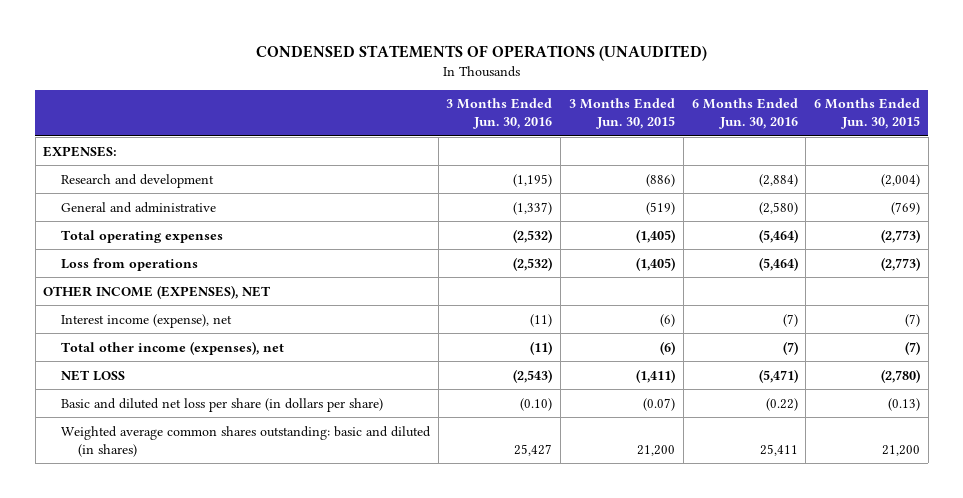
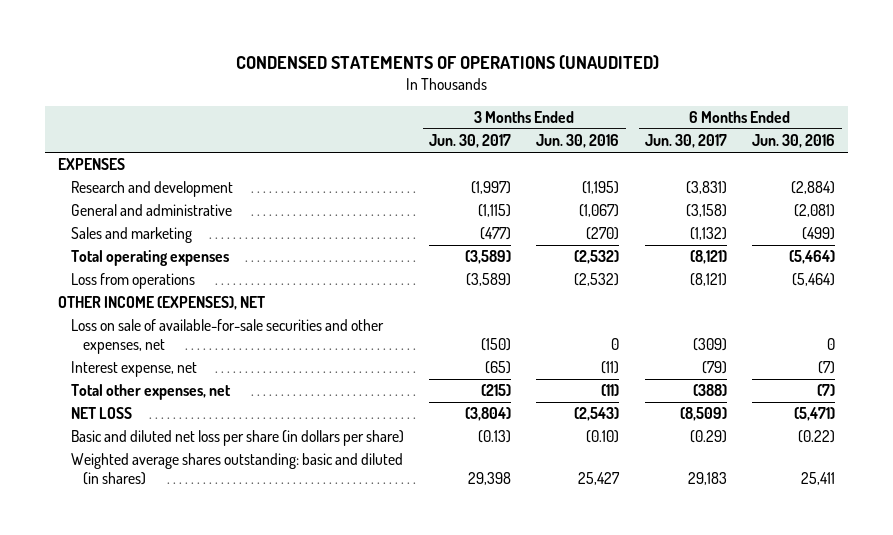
- | 3 Months Ended Jun. 30, 2016 | 3 Months Ended Jun. 30, 2015 | 6 Months Ended Jun. 30, 2016 | 6 Months Ended Jun. 30, 2015
+ | 3 Months Ended Jun. 30, 2017 | 3 Months Ended Jun. 30, 2016 | 6 Months Ended Jun. 30, 2017 | 6 Months Ended Jun. 30, 2016
- EXPENSES:
+ EXPENSES
- General and administrative | (1,337) | (519) | (2,580) | (769)
+ General and administrative | (1,115) | (1,067) | (3,158) | (2,081)
+ Sales and marketing | (477) | (270) | (1,132) | (499)
- Interest income (expense), net | (11) | (6) | (7) | (7)
- Total other income (expenses), net | (11) | (6) | (7) | (7)
+ Loss on sale of available-for-sale securities and other expenses, net | (150) | 0 | (309) | 0
+ Interest expense, net | (65) | (11) | (79) | (7)
+ Total other expenses, net | (215) | (11) | (388) | (7)
- Weighted average common shares outstanding: basic and diluted (in shares) | 25,427 | 21,200 | 25,411 | 21,200
+ Weighted average shares outstanding: basic and diluted (in shares) | 29,398 | 25,427 | 29,183 | 25,411

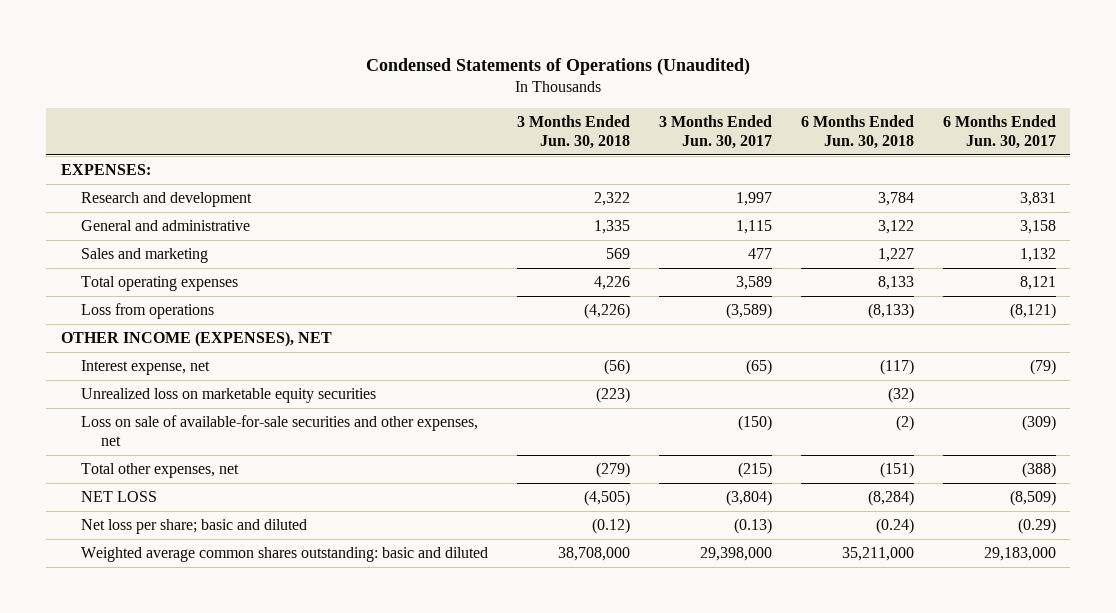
- CONDENSED STATEMENTS OF OPERATIONS (UNAUDITED)
+ Condensed Statements of Operations (Unaudited)
- | 3 Months Ended Jun. 30, 2017 | 3 Months Ended Jun. 30, 2016 | 6 Months Ended Jun. 30, 2017 | 6 Months Ended Jun. 30, 2016
+ | 3 Months Ended Jun. 30, 2018 | 3 Months Ended Jun. 30, 2017 | 6 Months Ended Jun. 30, 2018 | 6 Months Ended Jun. 30, 2017
- EXPENSES
- Research and development | (1,997) | (1,195) | (3,831) | (2,884)
- General and administrative | (1,115) | (1,067) | (3,158) | (2,081)
- Sales and marketing | (477) | (270) | (1,132) | (499)
- Total operating expenses | (3,589) | (2,532) | (8,121) | (5,464)
+ EXPENSES:
+ Research and development | 2,322 | 1,997 | 3,784 | 3,831
+ General and administrative | 1,335 | 1,115 | 3,122 | 3,158
+ Sales and marketing | 569 | 477 | 1,227 | 1,132
+ Total operating expenses | 4,226 | 3,589 | 8,133 | 8,121
+ Unrealized loss on marketable equity securities | (223) | | (32) |
moved down: Loss on sale of available-for-sale securities and other expenses, net | | (150) | (2) | (309)
- Basic and diluted net loss per share (in dollars per share) | (0.13) | (0.10) | (0.29) | (0.22)
- Weighted average shares outstanding: basic and diluted (in shares) | 29,398 | 25,427 | 29,183 | 25,411
+ Net loss per share; basic and diluted | (0.12) | (0.13) | (0.24) | (0.29)
+ Weighted average common shares outstanding: basic and diluted | 38,708,000 | 29,398,000 | 35,211,000 | 29,183,000

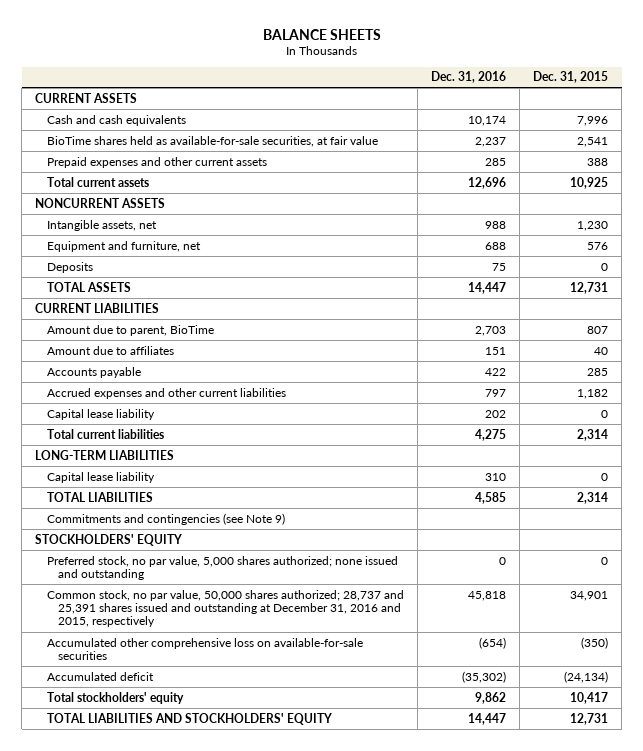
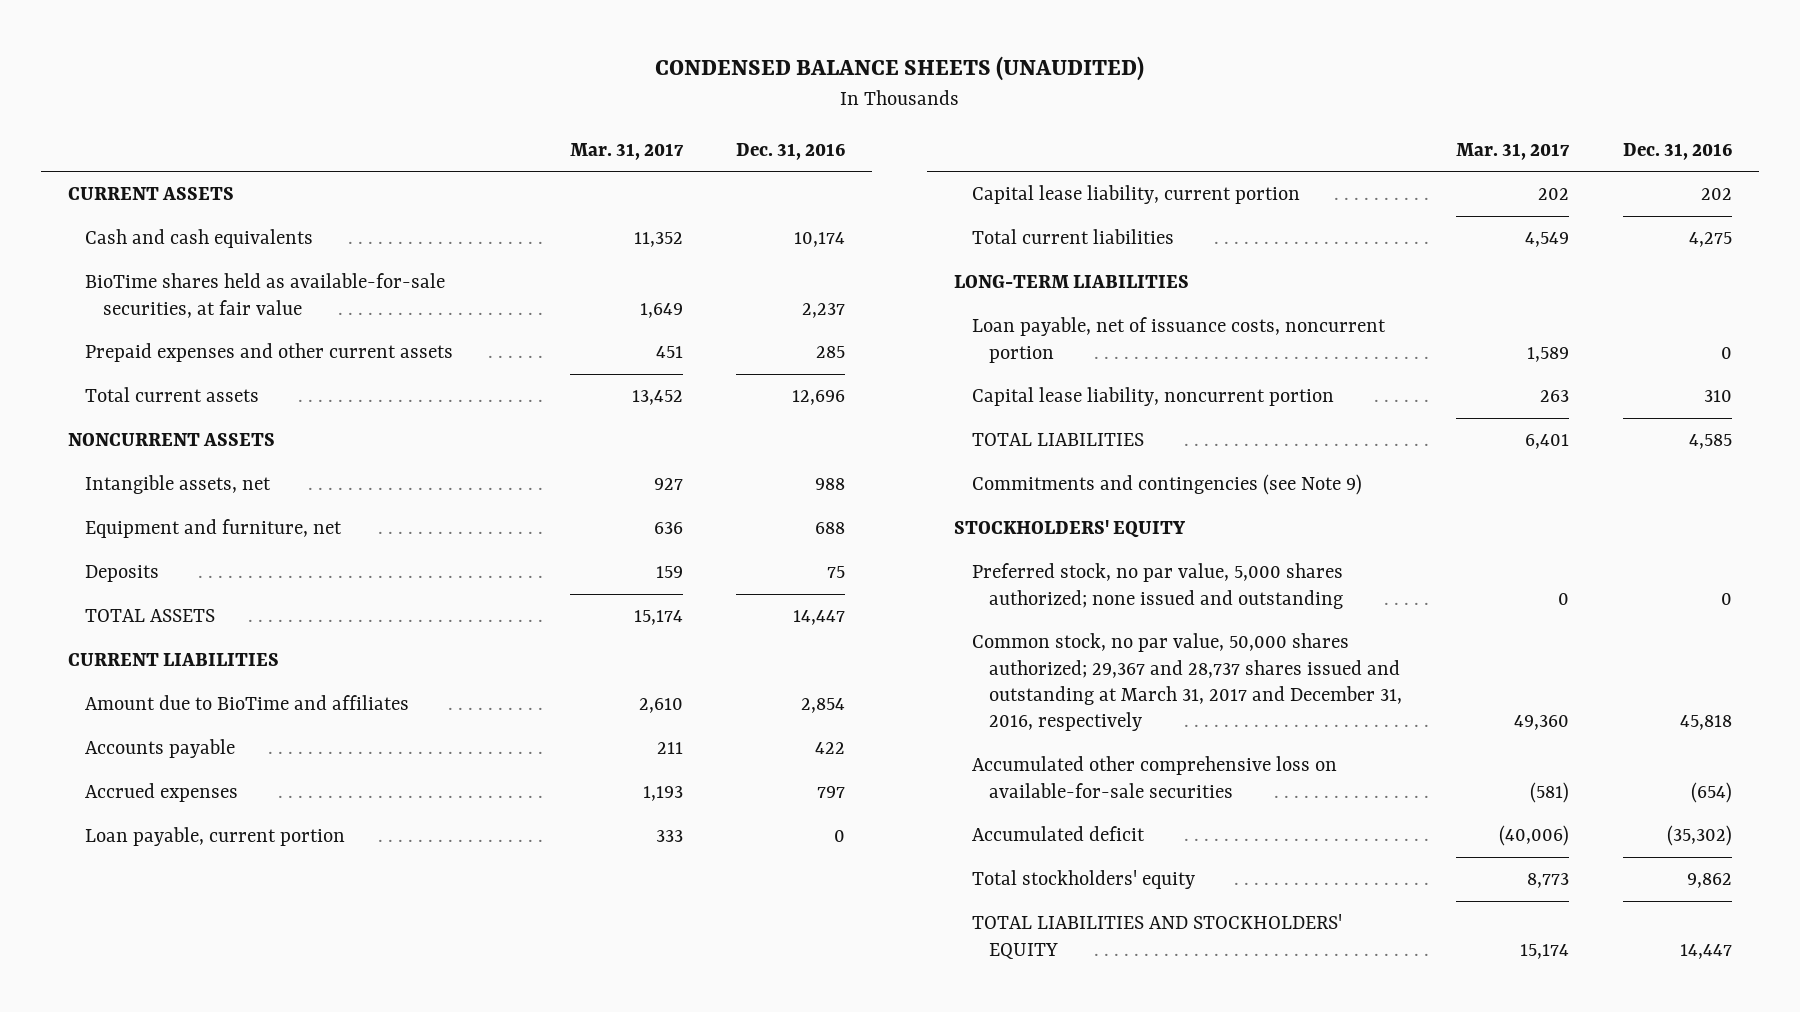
- BALANCE SHEETS
+ CONDENSED BALANCE SHEETS (UNAUDITED)
- | Dec. 31, 2016 | Dec. 31, 2015
+ | Mar. 31, 2017 | Dec. 31, 2016
- Amount due to parent, BioTime | 2,703 | 807
- Amount due to affiliates | 151 | 40
+ Amount due to BioTime and affiliates | 2,610 | 2,854
- Accrued expenses and other current liabilities | 797 | 1,182
- Capital lease liability | 202 | 0
+ Accrued expenses | 1,193 | 797
+ Loan payable, current portion | 333 | 0
+ Capital lease liability, current portion | 202 | 202
- Capital lease liability | 310 | 0
+ Loan payable, net of issuance costs, noncurrent portion | 1,589 | 0
+ Capital lease liability, noncurrent portion | 263 | 310
- Common stock, no par value, 50,000 shares authorized; 28,737 and 25,391 shares issued and outstanding at December 31, 2016 and 2015, respectively | 45,818 | 34,901
+ Common stock, no par value, 50,000 shares authorized; 29,367 and 28,737 shares issued and outstanding at March 31, 2017 and December 31, 2016, respectively | 49,360 | 45,818

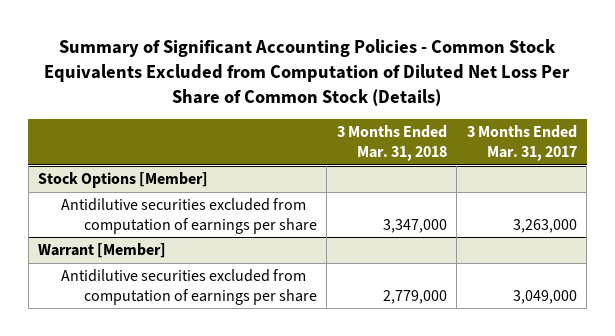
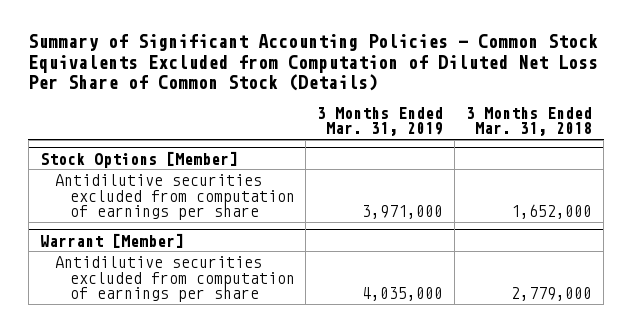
- | 3 Months Ended Mar. 31, 2018 | 3 Months Ended Mar. 31, 2017
+ | 3 Months Ended Mar. 31, 2019 | 3 Months Ended Mar. 31, 2018
@ Stock Options [Member]
- Antidilutive securities excluded from computation of earnings per share | 3,347,000 | 3,263,000
+ Antidilutive securities excluded from computation of earnings per share | 3,971,000 | 1,652,000

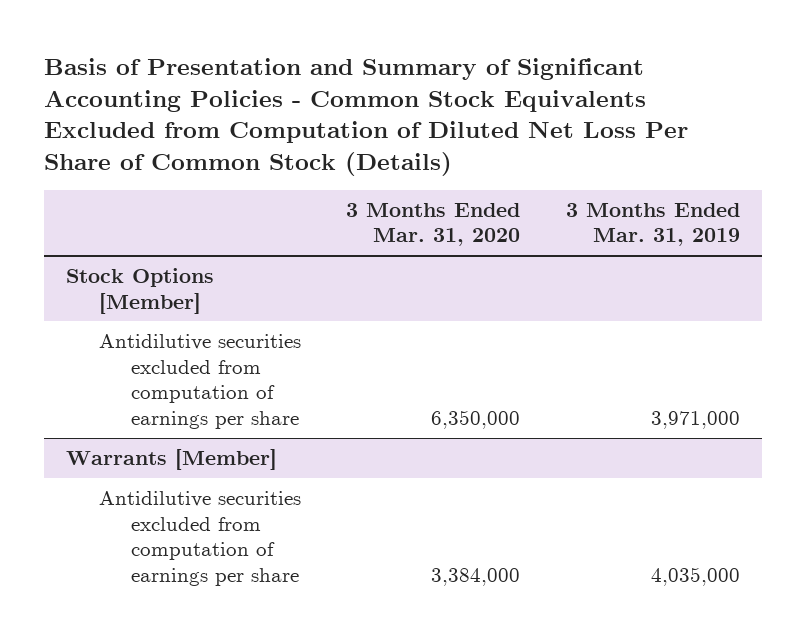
- Summary of Significant Accounting Policies - Common Stock Equivalents Excluded from Computation of Diluted Net Loss Per Share of Common Stock (Details)
+ Basis of Presentation and Summary of Significant Accounting Policies - Common Stock Equivalents Excluded from Computation of Diluted Net Loss Per Share of Common Stock (Details)
- | 3 Months Ended Mar. 31, 2019 | 3 Months Ended Mar. 31, 2018
+ | 3 Months Ended Mar. 31, 2020 | 3 Months Ended Mar. 31, 2019
- Warrant [Member]
+ Warrants [Member]

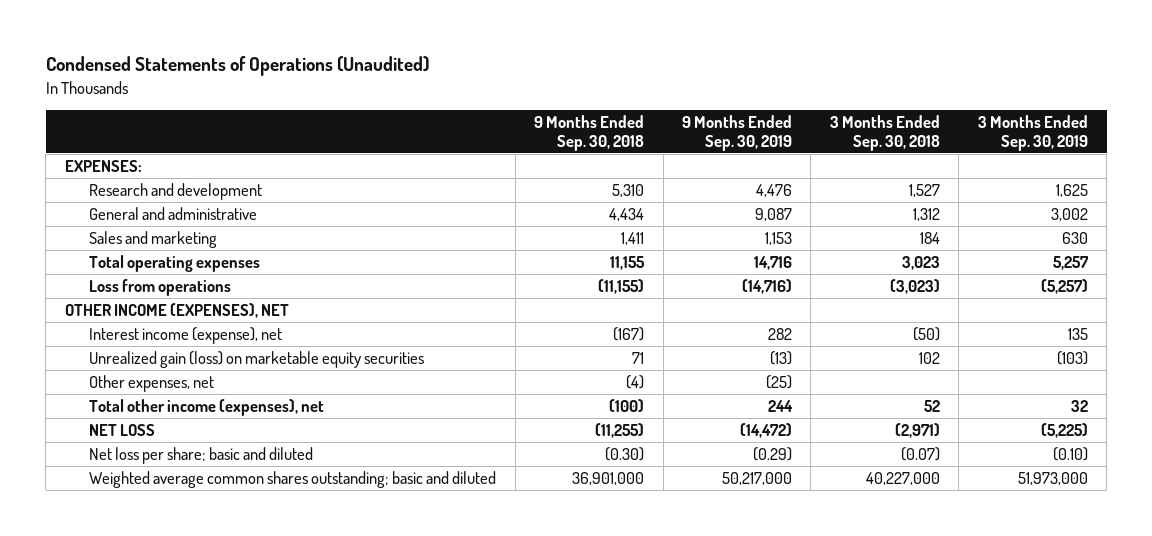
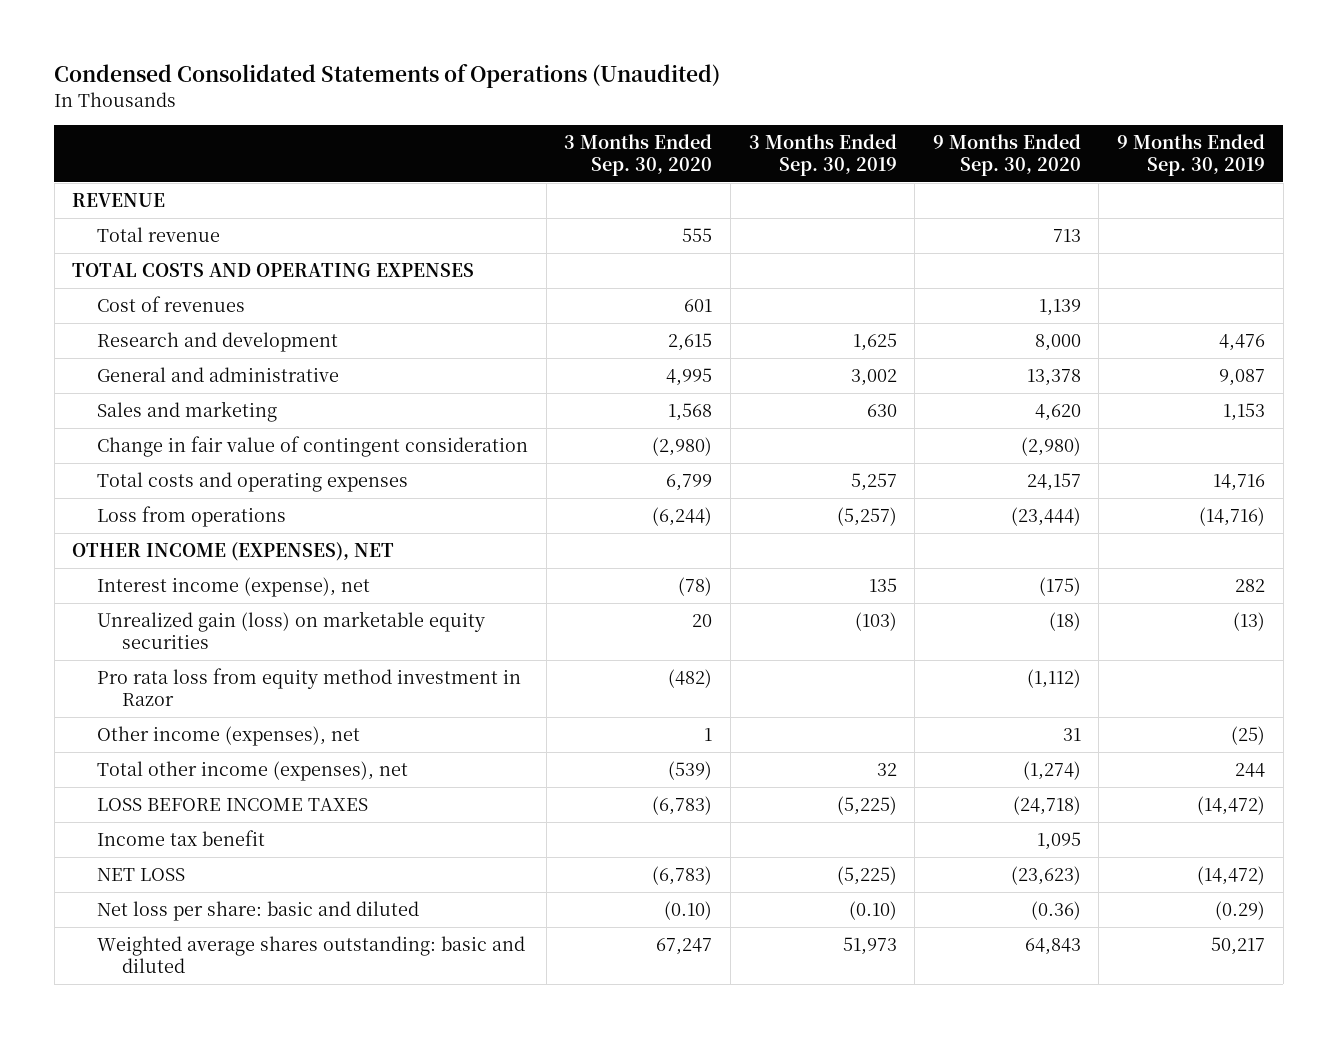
- Condensed Statements of Operations (Unaudited)
+ Condensed Consolidated Statements of Operations (Unaudited)
- | 9 Months Ended Sep. 30, 2018 | 9 Months Ended Sep. 30, 2019 | 3 Months Ended Sep. 30, 2018 | 3 Months Ended Sep. 30, 2019
+ | 3 Months Ended Sep. 30, 2020 | 3 Months Ended Sep. 30, 2019 | 9 Months Ended Sep. 30, 2020 | 9 Months Ended Sep. 30, 2019
- EXPENSES:
+ REVENUE
+ Total revenue | 555 | | 713 |
+ TOTAL COSTS AND OPERATING EXPENSES
+ Cost of revenues | 601 | | 1,139 |
- Total operating expenses | 11,155 | 14,716 | 3,023 | 5,257
+ Change in fair value of contingent consideration | (2,980) | | (2,980) |
+ Total costs and operating expenses | 6,799 | 5,257 | 24,157 | 14,716
- Other expenses, net | (4) | (25) | |
+ Pro rata loss from equity method investment in Razor | (482) | | (1,112) |
+ Other income (expenses), net | 1 | | 31 | (25)
+ LOSS BEFORE INCOME TAXES | (6,783) | (5,225) | (24,718) | (14,472)
+ Income tax benefit | | | 1,095 |
- Net loss per share; basic and diluted | (0.30) | (0.29) | (0.07) | (0.10)
- Weighted average common shares outstanding; basic and diluted | 36,901,000 | 50,217,000 | 40,227,000 | 51,973,000
+ Net loss per share: basic and diluted | (0.10) | (0.10) | (0.36) | (0.29)
+ Weighted average shares outstanding: basic and diluted | 67,247 | 51,973 | 64,843 | 50,217

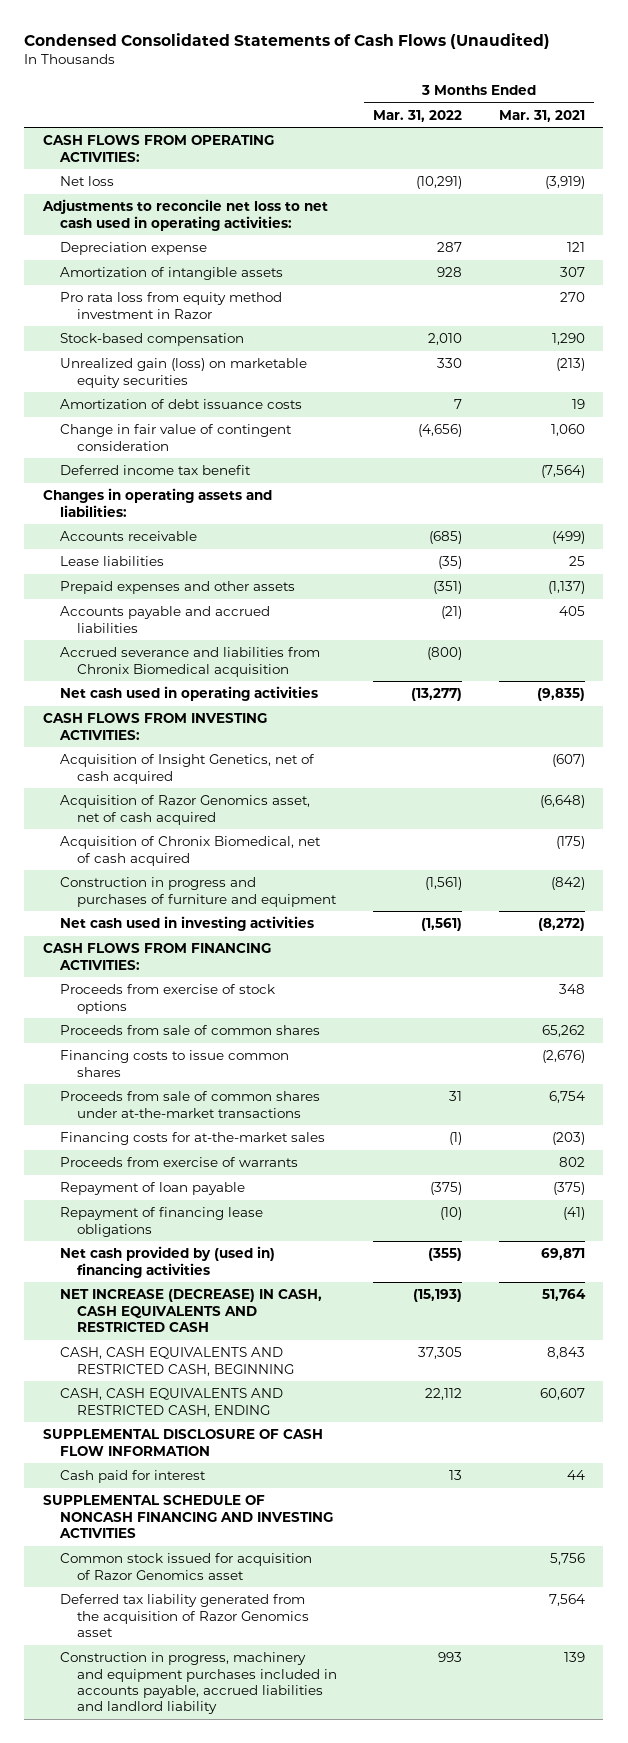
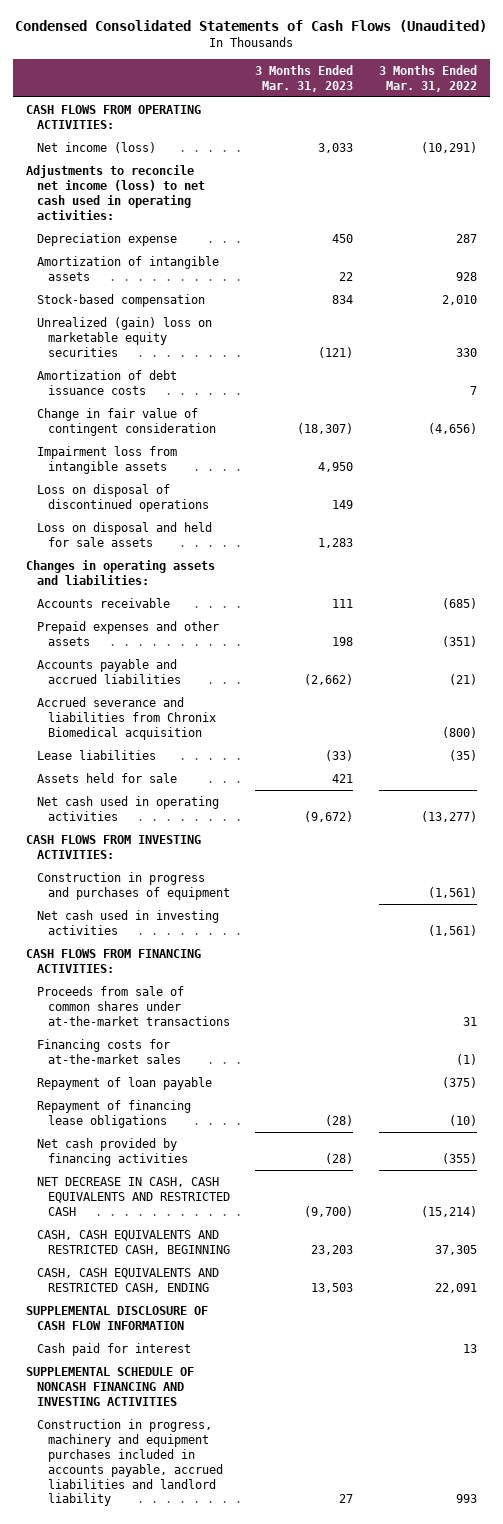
- | 3 Months Ended Mar. 31, 2022 | 3 Months Ended Mar. 31, 2021
+ | 3 Months Ended Mar. 31, 2023 | 3 Months Ended Mar. 31, 2022
- Net loss | (10,291) | (3,919)
- Adjustments to reconcile net loss to net cash used in operating activities:
+ Net income (loss) | 3,033 | (10,291)
+ Adjustments to reconcile net income (loss) to net cash used in operating activities:
- Pro rata loss from equity method investment in Razor | | 270
- Unrealized gain (loss) on marketable equity securities | 330 | (213)
+ Unrealized (gain) loss on marketable equity securities | (121) | 330
- Deferred income tax benefit | | (7,564)
+ Impairment loss from intangible assets | 4,950 |
+ Loss on disposal of discontinued operations | 149 |
+ Loss on disposal and held for sale assets | 1,283 |
moved down: Lease liabilities | (33) | (35)
+ Assets held for sale | 421 |
- Acquisition of Insight Genetics, net of cash acquired | | (607)
- Acquisition of Razor Genomics asset, net of cash acquired | | (6,648)
- Acquisition of Chronix Biomedical, net of cash acquired | | (175)
- Construction in progress and purchases of furniture and equipment | (1,561) | (842)
+ Construction in progress and purchases of equipment | | (1,561)
- Proceeds from exercise of stock options | | 348
- Proceeds from sale of common shares | | 65,262
- Financing costs to issue common shares | | (2,676)
- Proceeds from exercise of warrants | | 802
- Net cash provided by (used in) financing activities | (355) | 69,871
- NET INCREASE (DECREASE) IN CASH, CASH EQUIVALENTS AND RESTRICTED CASH | (15,193) | 51,764
+ Net cash provided by financing activities | (28) | (355)
+ NET DECREASE IN CASH, CASH EQUIVALENTS AND RESTRICTED CASH | (9,700) | (15,214)
- CASH, CASH EQUIVALENTS AND RESTRICTED CASH, ENDING | 22,112 | 60,607
+ CASH, CASH EQUIVALENTS AND RESTRICTED CASH, ENDING | 13,503 | 22,091
- Common stock issued for acquisition of Razor Genomics asset | | 5,756
- Deferred tax liability generated from the acquisition of Razor Genomics asset | | 7,564

